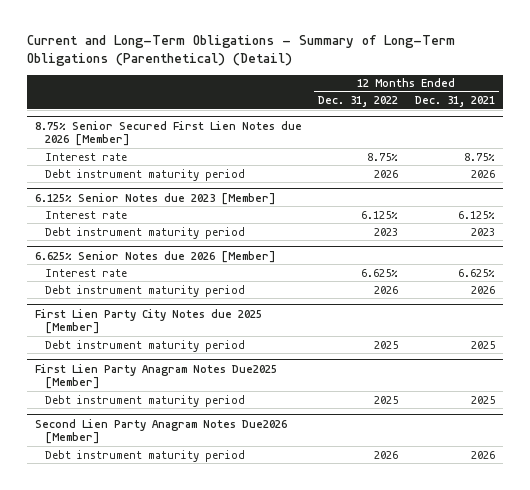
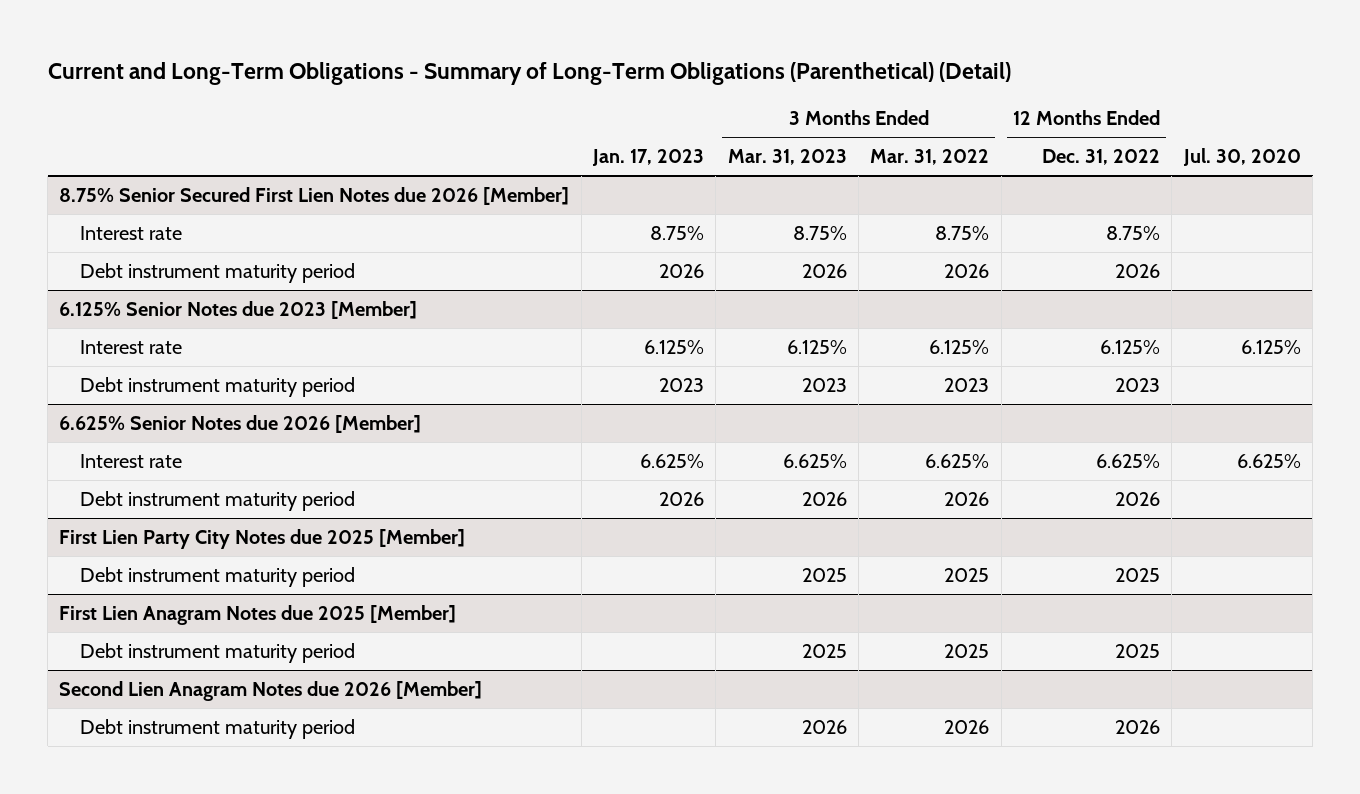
- | 12 Months Ended Dec. 31, 2022 | 12 Months Ended Dec. 31, 2021
+ | Jan. 17, 2023 | 3 Months Ended Mar. 31, 2023 | 3 Months Ended Mar. 31, 2022 | 12 Months Ended Dec. 31, 2022 | Jul. 30, 2020
- First Lien Party Anagram Notes Due2025 [Member]
+ First Lien Anagram Notes due 2025 [Member]
- Second Lien Party Anagram Notes Due2026 [Member]
+ Second Lien Anagram Notes due 2026 [Member]

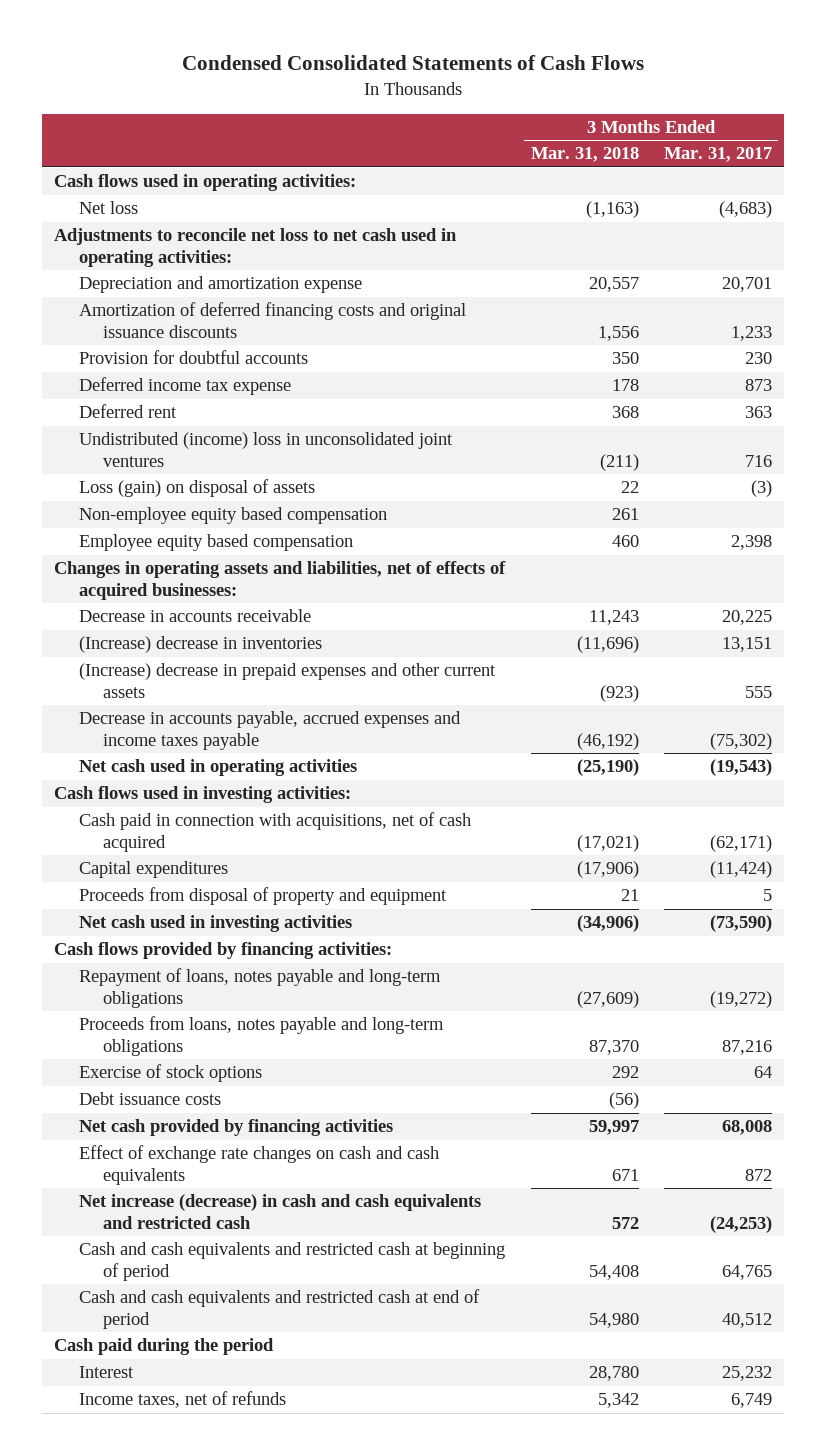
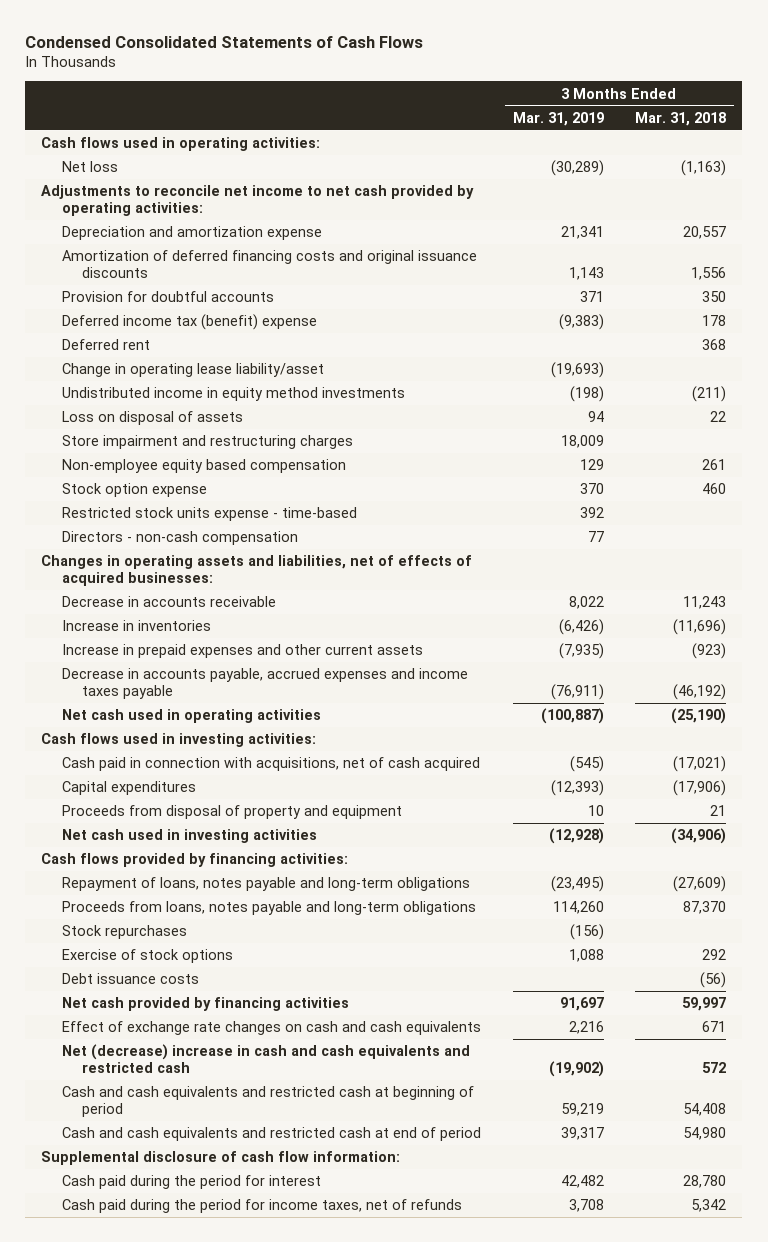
- | 3 Months Ended Mar. 31, 2018 | 3 Months Ended Mar. 31, 2017
+ | 3 Months Ended Mar. 31, 2019 | 3 Months Ended Mar. 31, 2018
- Adjustments to reconcile net loss to net cash used in operating activities:
+ Adjustments to reconcile net income to net cash provided by operating activities:
- Deferred income tax expense | 178 | 873
+ Deferred income tax (benefit) expense | (9,383) | 178
- Undistributed (income) loss in unconsolidated joint ventures | (211) | 716
- Loss (gain) on disposal of assets | 22 | (3)
+ Change in operating lease liability/asset | (19,693) |
+ Undistributed income in equity method investments | (198) | (211)
+ Loss on disposal of assets | 94 | 22
+ Store impairment and restructuring charges | 18,009 |
- Employee equity based compensation | 460 | 2,398
+ Stock option expense | 370 | 460
+ Restricted stock units expense - time-based | 392 |
+ Directors - non-cash compensation | 77 |
- (Increase) decrease in inventories | (11,696) | 13,151
- (Increase) decrease in prepaid expenses and other current assets | (923) | 555
+ Increase in inventories | (6,426) | (11,696)
+ Increase in prepaid expenses and other current assets | (7,935) | (923)
+ Stock repurchases | (156) |
- Net increase (decrease) in cash and cash equivalents and restricted cash | 572 | (24,253)
+ Net (decrease) increase in cash and cash equivalents and restricted cash | (19,902) | 572
- Cash paid during the period
- Interest | 28,780 | 25,232
- Income taxes, net of refunds | 5,342 | 6,749
+ Supplemental disclosure of cash flow information:
+ Cash paid during the period for interest | 42,482 | 28,780
+ Cash paid during the period for income taxes, net of refunds | 3,708 | 5,342

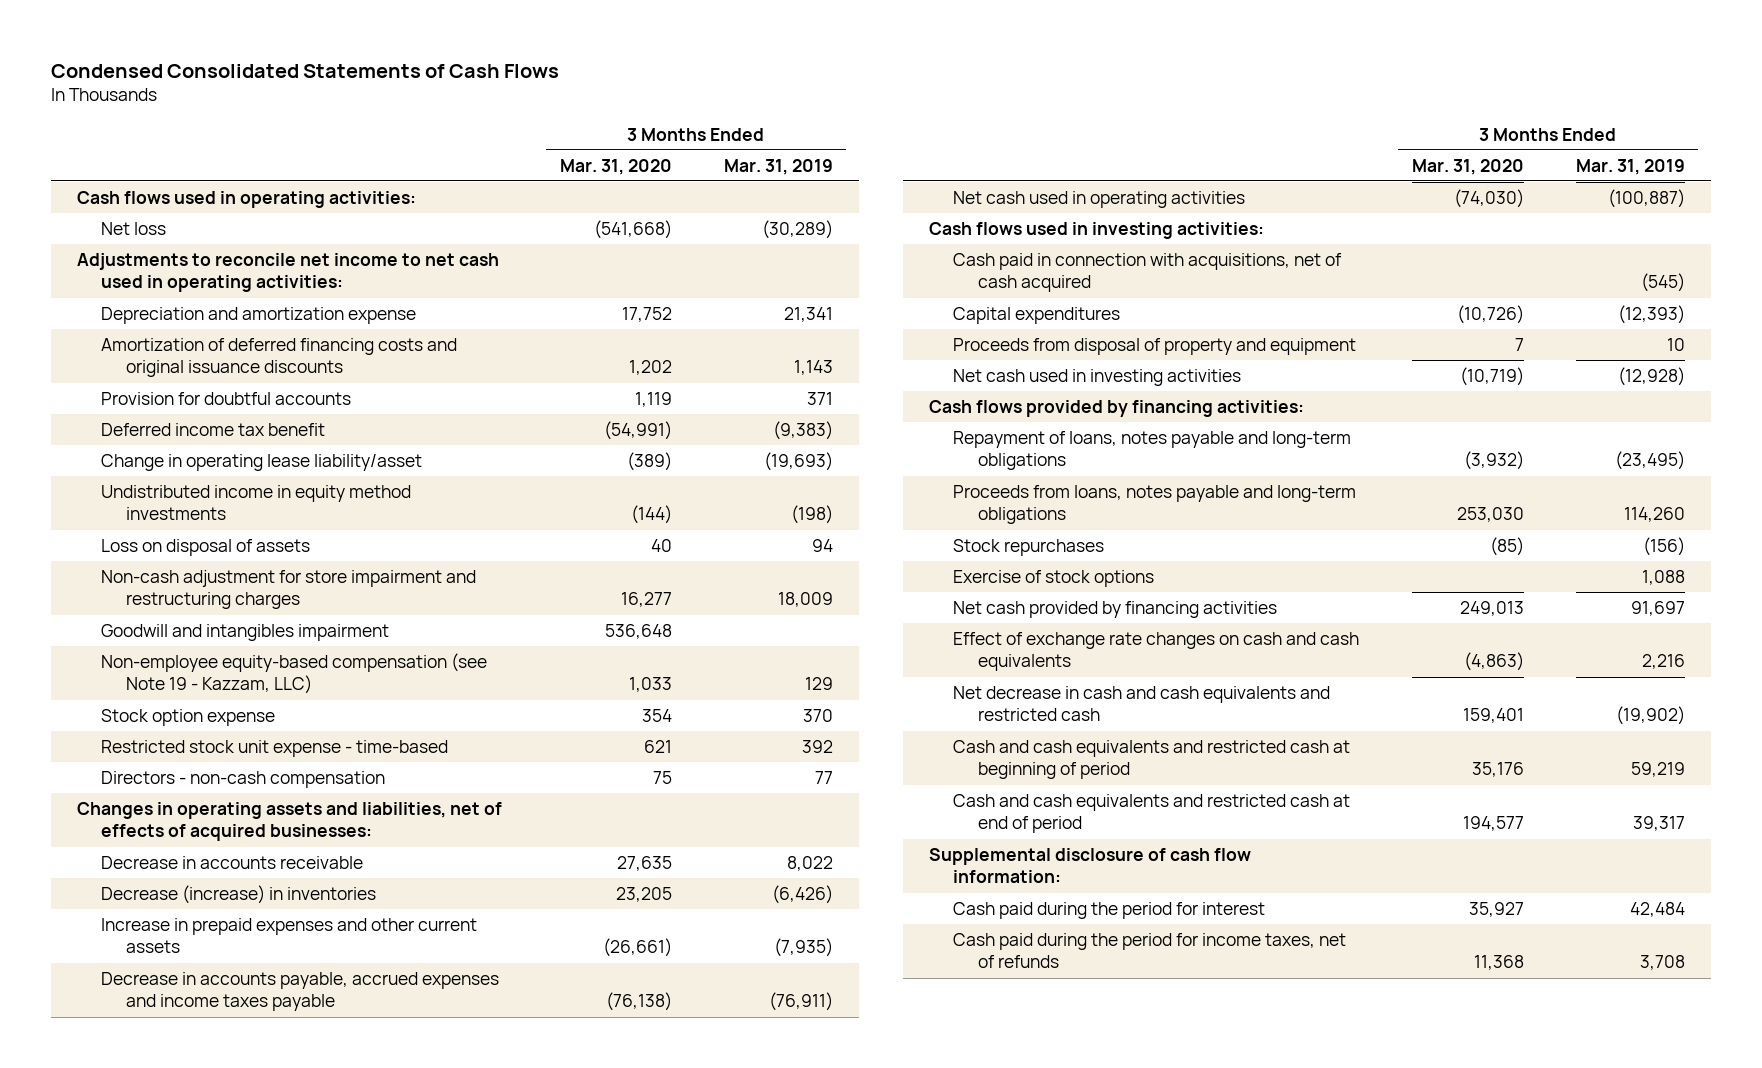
- | 3 Months Ended Mar. 31, 2019 | 3 Months Ended Mar. 31, 2018
+ | 3 Months Ended Mar. 31, 2020 | 3 Months Ended Mar. 31, 2019
- Adjustments to reconcile net income to net cash provided by operating activities:
+ Adjustments to reconcile net income to net cash used in operating activities:
- Deferred income tax (benefit) expense | (9,383) | 178
- Deferred rent | | 368
+ Deferred income tax benefit | (54,991) | (9,383)
- Store impairment and restructuring charges | 18,009 |
- Non-employee equity based compensation | 129 | 261
+ Non-cash adjustment for store impairment and restructuring charges | 16,277 | 18,009
+ Goodwill and intangibles impairment | 536,648 |
+ Non-employee equity-based compensation (see Note 19 - Kazzam, LLC) | 1,033 | 129
- Restricted stock units expense - time-based | 392 |
+ Restricted stock unit expense - time-based | 621 | 392
- Increase in inventories | (6,426) | (11,696)
+ Decrease (increase) in inventories | 23,205 | (6,426)
- Debt issuance costs | | (56)
- Net (decrease) increase in cash and cash equivalents and restricted cash | (19,902) | 572
+ Net decrease in cash and cash equivalents and restricted cash | 159,401 | (19,902)
- Cash paid during the period for interest | 42,482 | 28,780
+ Cash paid during the period for interest | 35,927 | 42,484

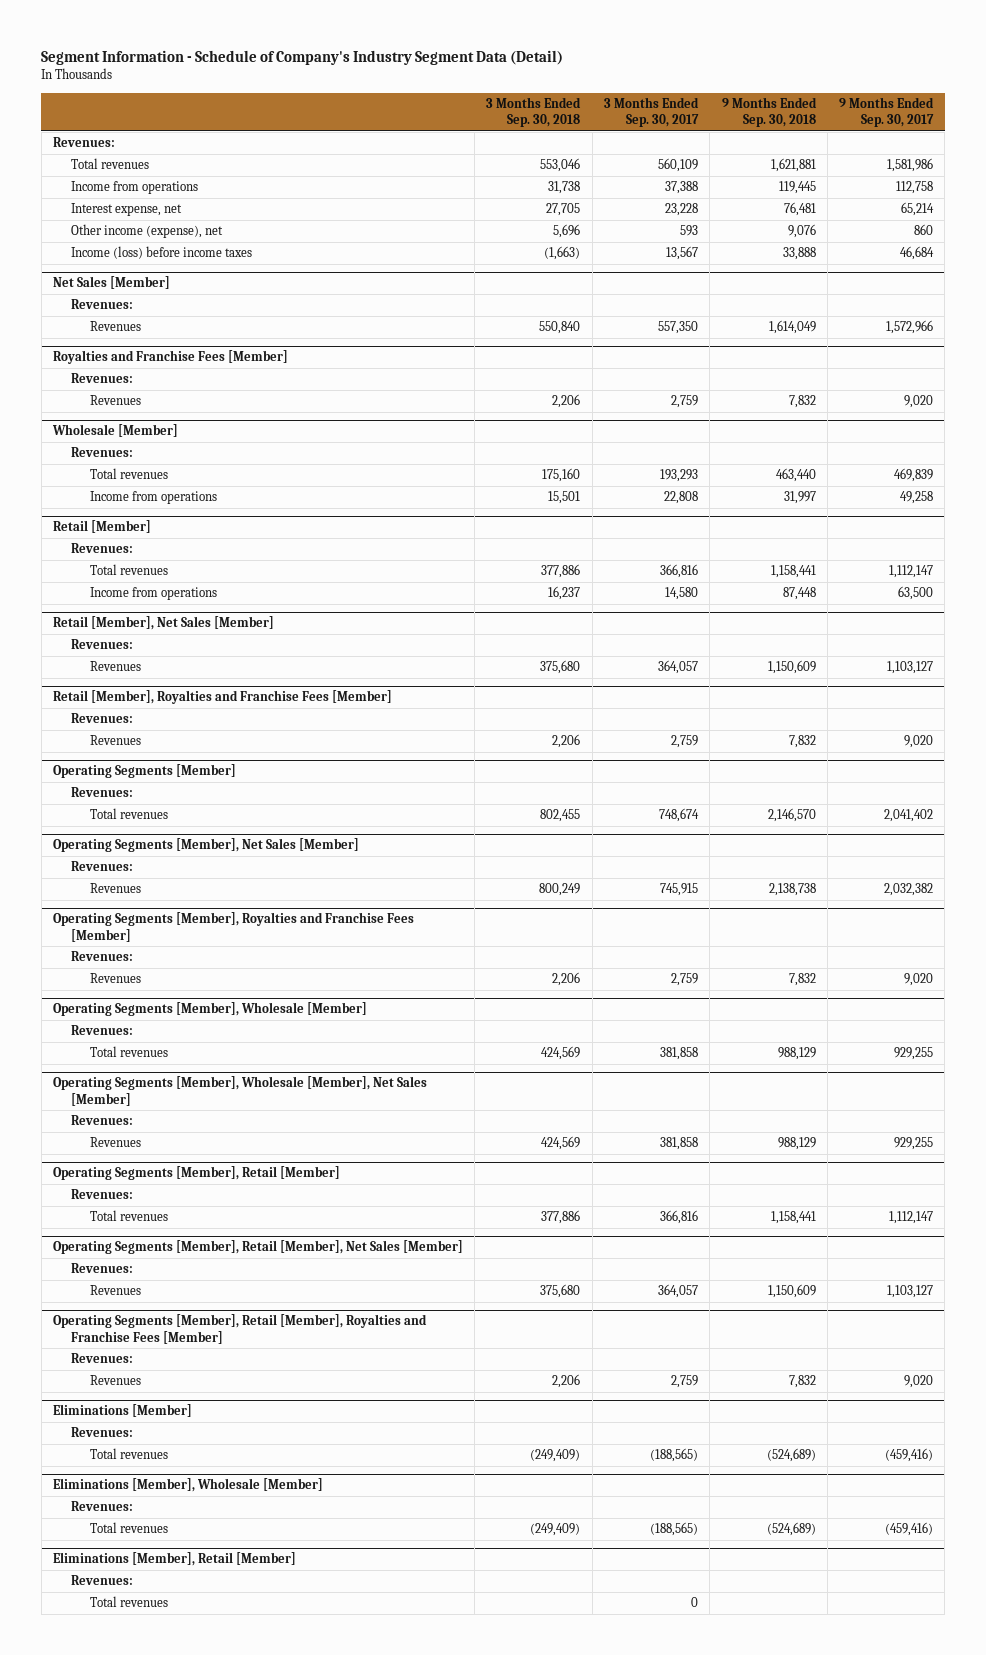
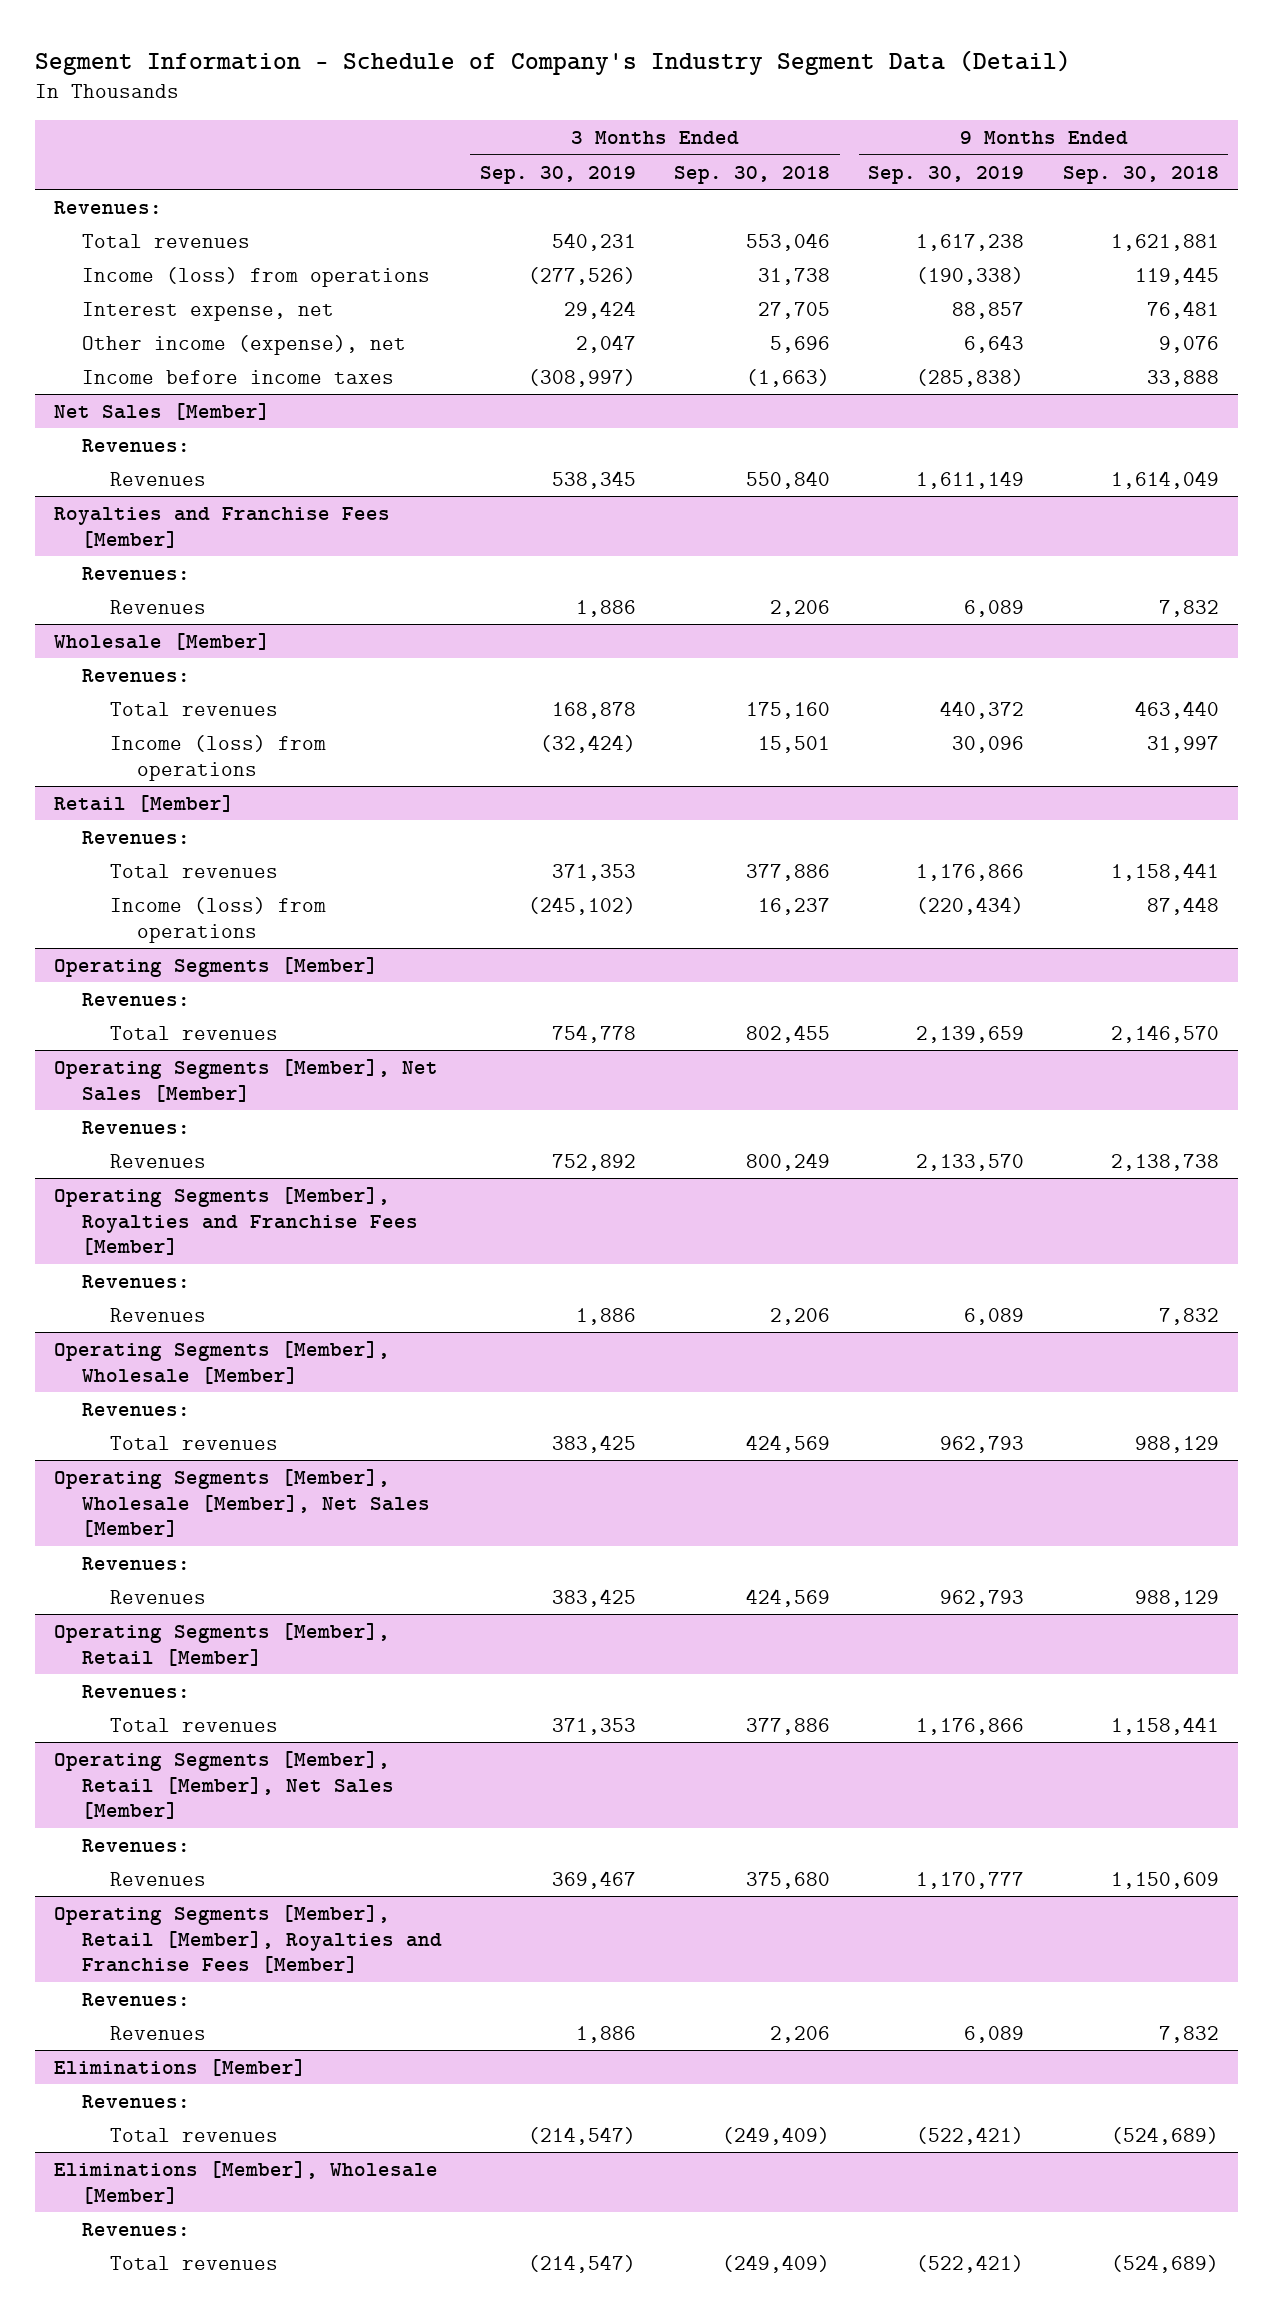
- | 3 Months Ended Sep. 30, 2018 | 3 Months Ended Sep. 30, 2017 | 9 Months Ended Sep. 30, 2018 | 9 Months Ended Sep. 30, 2017
+ | 3 Months Ended Sep. 30, 2019 | 3 Months Ended Sep. 30, 2018 | 9 Months Ended Sep. 30, 2019 | 9 Months Ended Sep. 30, 2018
- Income from operations | 31,738 | 37,388 | 119,445 | 112,758
+ Income (loss) from operations | (277,526) | 31,738 | (190,338) | 119,445
- Income (loss) before income taxes | (1,663) | 13,567 | 33,888 | 46,684
+ Income before income taxes | (308,997) | (1,663) | (285,838) | 33,888
@ Wholesale [Member]
- Income from operations | 15,501 | 22,808 | 31,997 | 49,258
+ Income (loss) from operations | (32,424) | 15,501 | 30,096 | 31,997
@ Retail [Member]
- Income from operations | 16,237 | 14,580 | 87,448 | 63,500
- Retail [Member], Net Sales [Member]
- Revenues:
- Revenues | 375,680 | 364,057 | 1,150,609 | 1,103,127
- Retail [Member], Royalties and Franchise Fees [Member]
- Revenues:
- Revenues | 2,206 | 2,759 | 7,832 | 9,020
@ Retail [Member]
+ Income (loss) from operations | (245,102) | 16,237 | (220,434) | 87,448
- Eliminations [Member], Retail [Member]
- Revenues:
- Total revenues | | 0 | |

